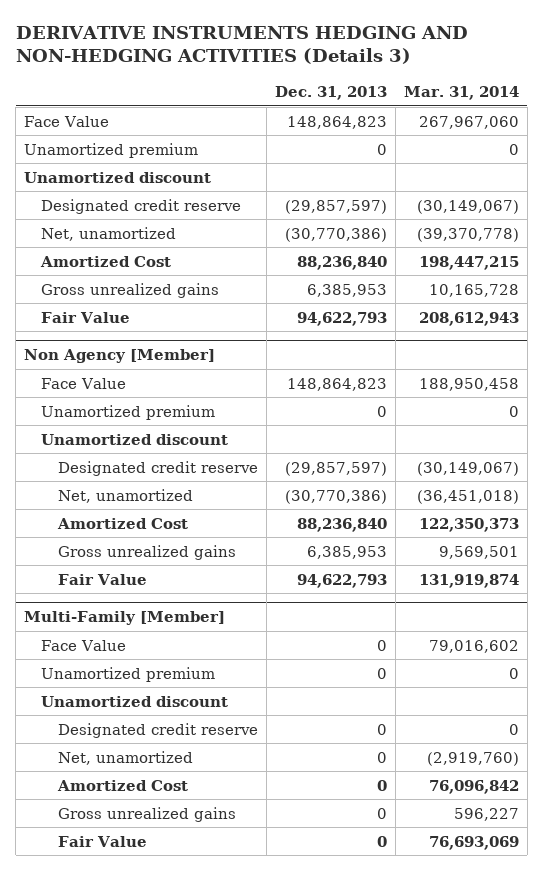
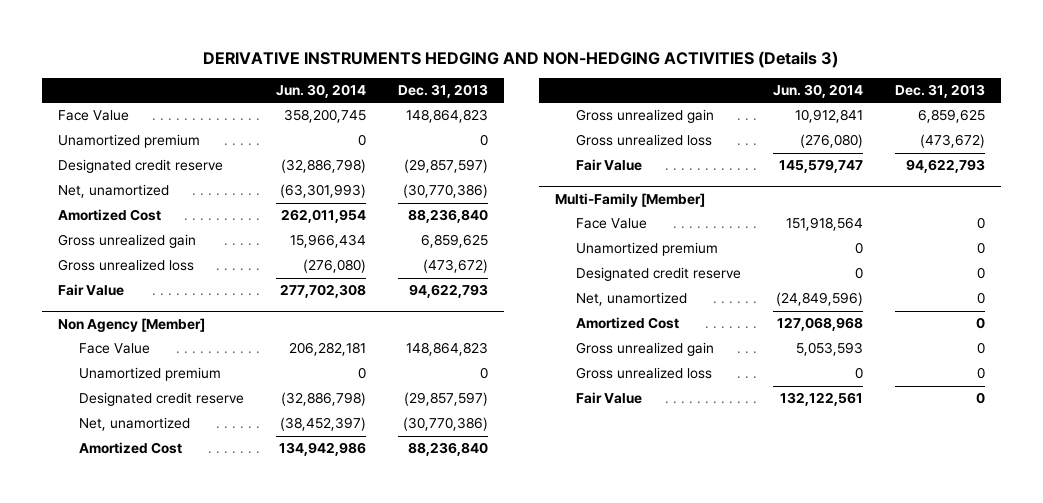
- | Dec. 31, 2013 | Mar. 31, 2014
+ | Jun. 30, 2014 | Dec. 31, 2013
- Unamortized discount
- Gross unrealized gains | 6,385,953 | 10,165,728
+ Gross unrealized gain | 15,966,434 | 6,859,625
+ Gross unrealized loss | (276,080) | (473,672)
@ Non Agency [Member]
- Unamortized discount
- Gross unrealized gains | 6,385,953 | 9,569,501
+ Gross unrealized gain | 10,912,841 | 6,859,625
+ Gross unrealized loss | (276,080) | (473,672)
@ Multi-Family [Member]
- Unamortized discount
- Gross unrealized gains | 0 | 596,227
+ Gross unrealized gain | 5,053,593 | 0
+ Gross unrealized loss | 0 | 0

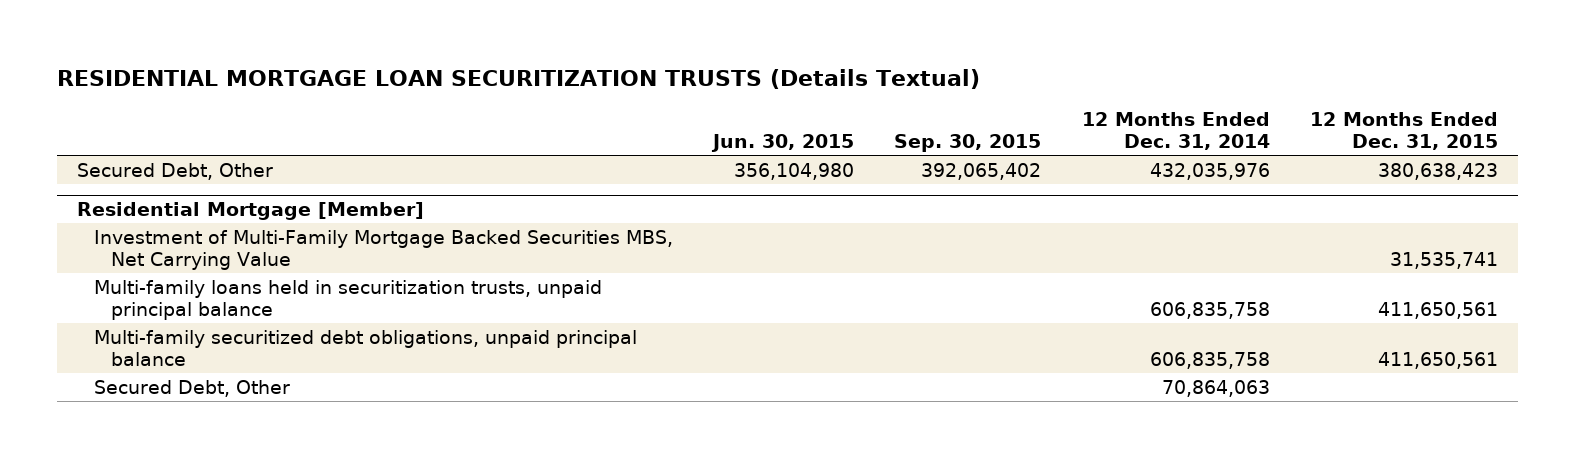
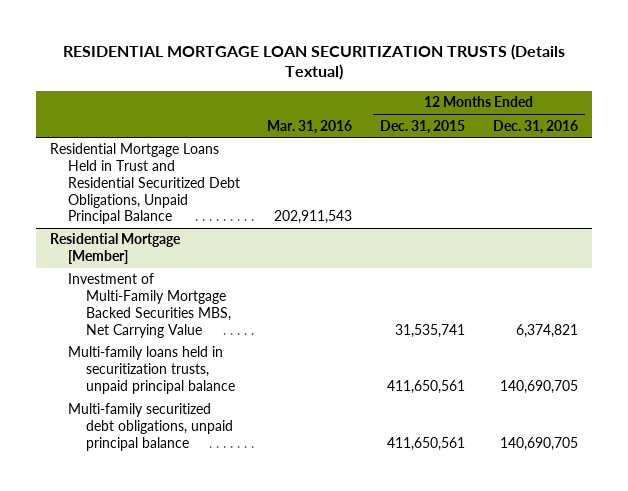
- | Jun. 30, 2015 | Sep. 30, 2015 | 12 Months Ended Dec. 31, 2014 | 12 Months Ended Dec. 31, 2015
+ | Mar. 31, 2016 | 12 Months Ended Dec. 31, 2015 | 12 Months Ended Dec. 31, 2016
- Secured Debt, Other | 356,104,980 | 392,065,402 | 432,035,976 | 380,638,423
+ Residential Mortgage Loans Held in Trust and Residential Securitized Debt Obligations, Unpaid Principal Balance | 202,911,543 | |
@ Residential Mortgage [Member]
- Secured Debt, Other | | | 70,864,063 |

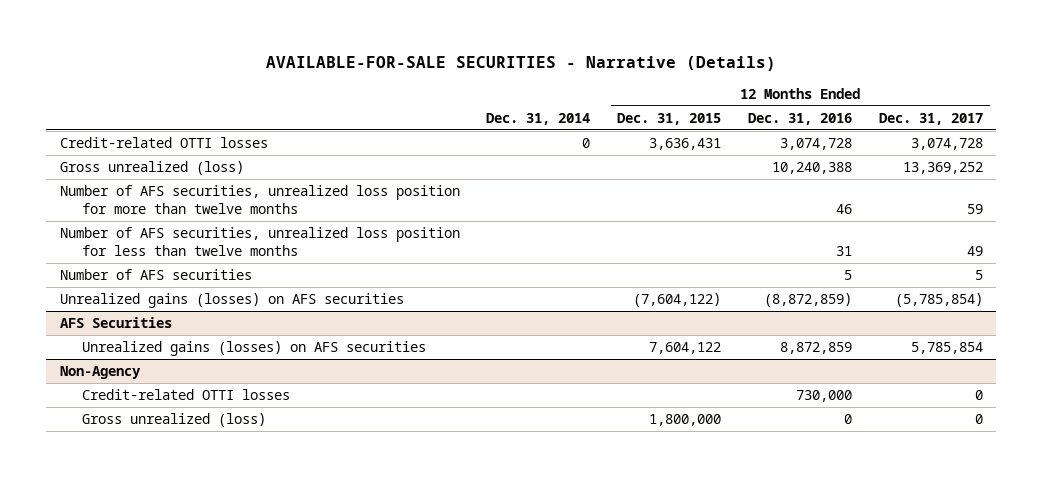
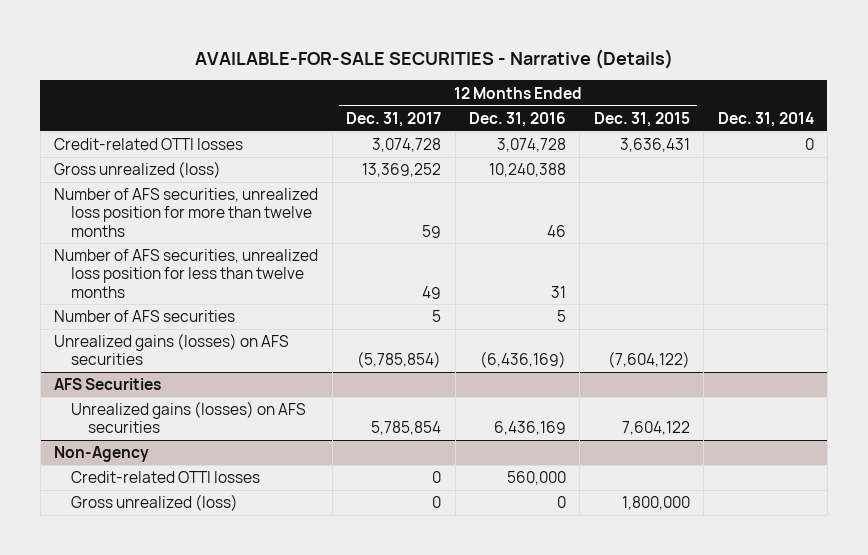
- | Dec. 31, 2014 | 12 Months Ended Dec. 31, 2015 | 12 Months Ended Dec. 31, 2016 | 12 Months Ended Dec. 31, 2017
+ | 12 Months Ended Dec. 31, 2017 | 12 Months Ended Dec. 31, 2016 | 12 Months Ended Dec. 31, 2015 | Dec. 31, 2014
- Unrealized gains (losses) on AFS securities | | (7,604,122) | (8,872,859) | (5,785,854)
+ Unrealized gains (losses) on AFS securities | (5,785,854) | (6,436,169) | (7,604,122) |
@ AFS Securities
- Unrealized gains (losses) on AFS securities | | 7,604,122 | 8,872,859 | 5,785,854
+ Unrealized gains (losses) on AFS securities | 5,785,854 | 6,436,169 | 7,604,122 |
@ Non-Agency
- Credit-related OTTI losses | | | 730,000 | 0
+ Credit-related OTTI losses | 0 | 560,000 | |

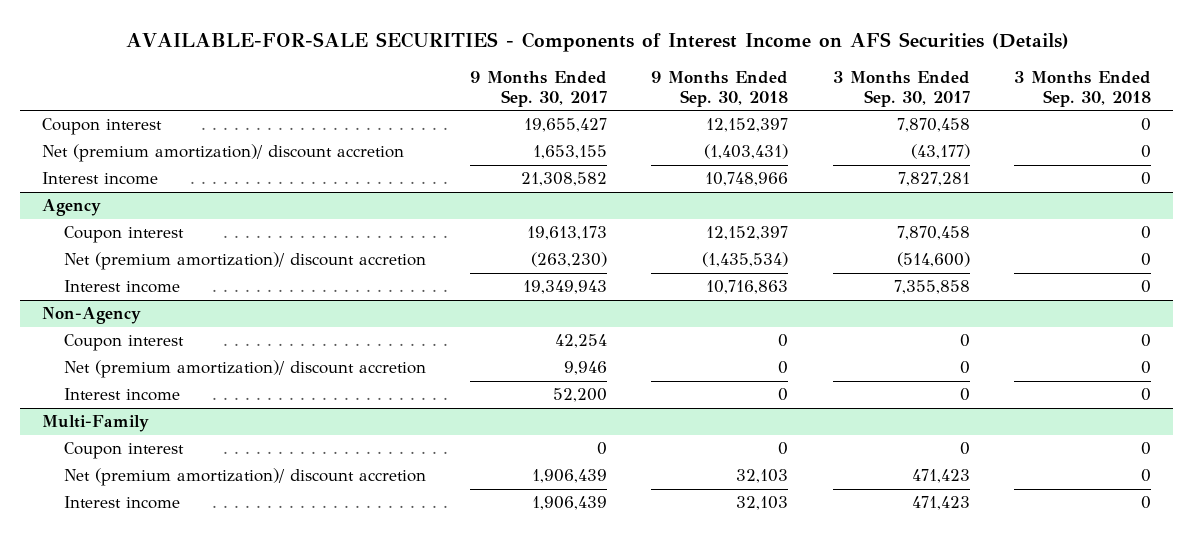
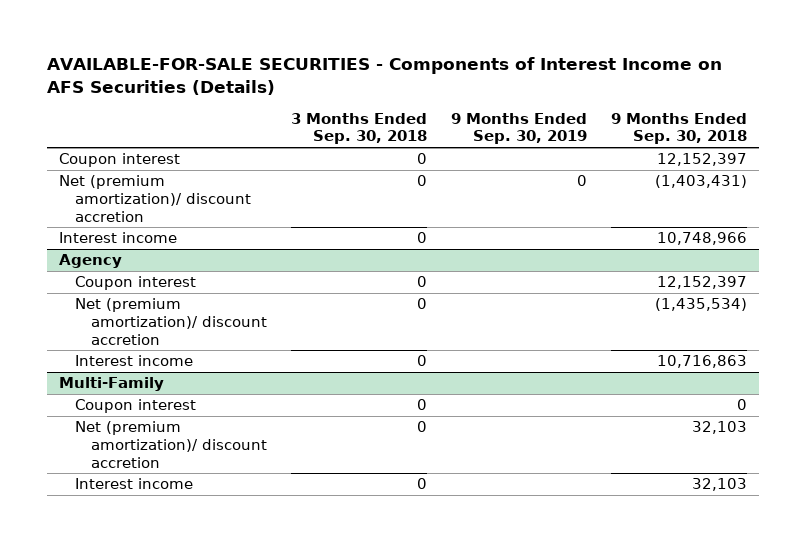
- | 9 Months Ended Sep. 30, 2017 | 9 Months Ended Sep. 30, 2018 | 3 Months Ended Sep. 30, 2017 | 3 Months Ended Sep. 30, 2018
+ | 3 Months Ended Sep. 30, 2018 | 9 Months Ended Sep. 30, 2019 | 9 Months Ended Sep. 30, 2018
- Non-Agency
- Coupon interest | 42,254 | 0 | 0 | 0
- Net (premium amortization)/ discount accretion | 9,946 | 0 | 0 | 0
- Interest income | 52,200 | 0 | 0 | 0

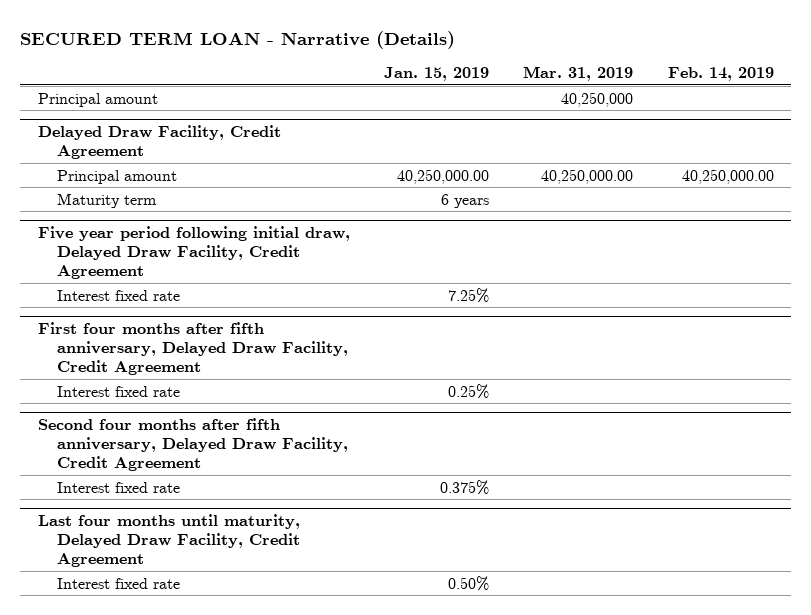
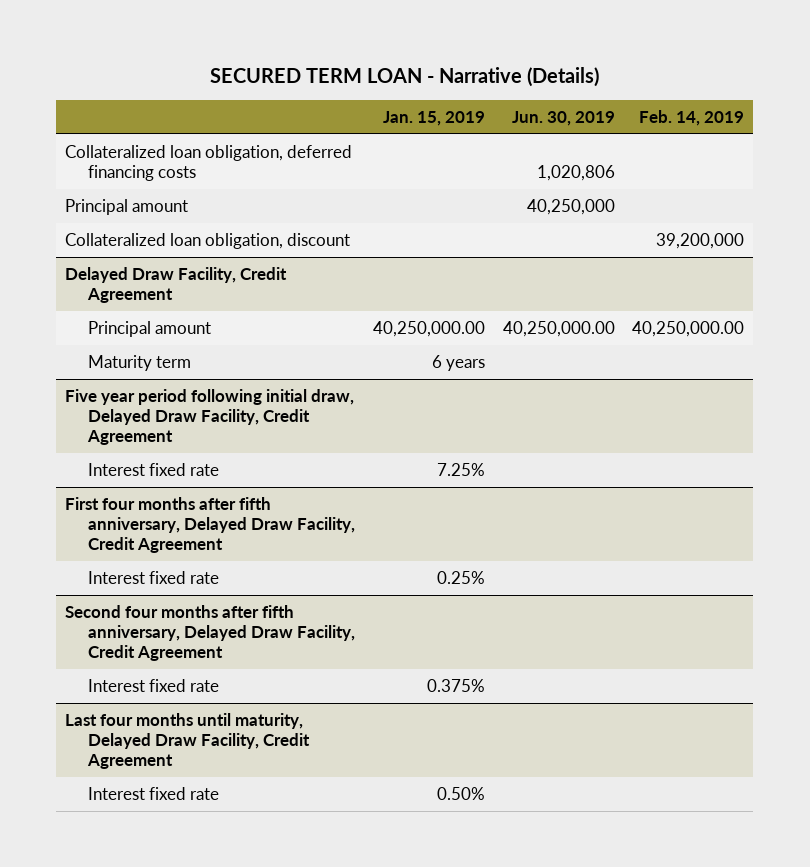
- | Jan. 15, 2019 | Mar. 31, 2019 | Feb. 14, 2019
+ | Jan. 15, 2019 | Jun. 30, 2019 | Feb. 14, 2019
+ Collateralized loan obligation, deferred financing costs | | 1,020,806 |
+ Collateralized loan obligation, discount | | | 39,200,000

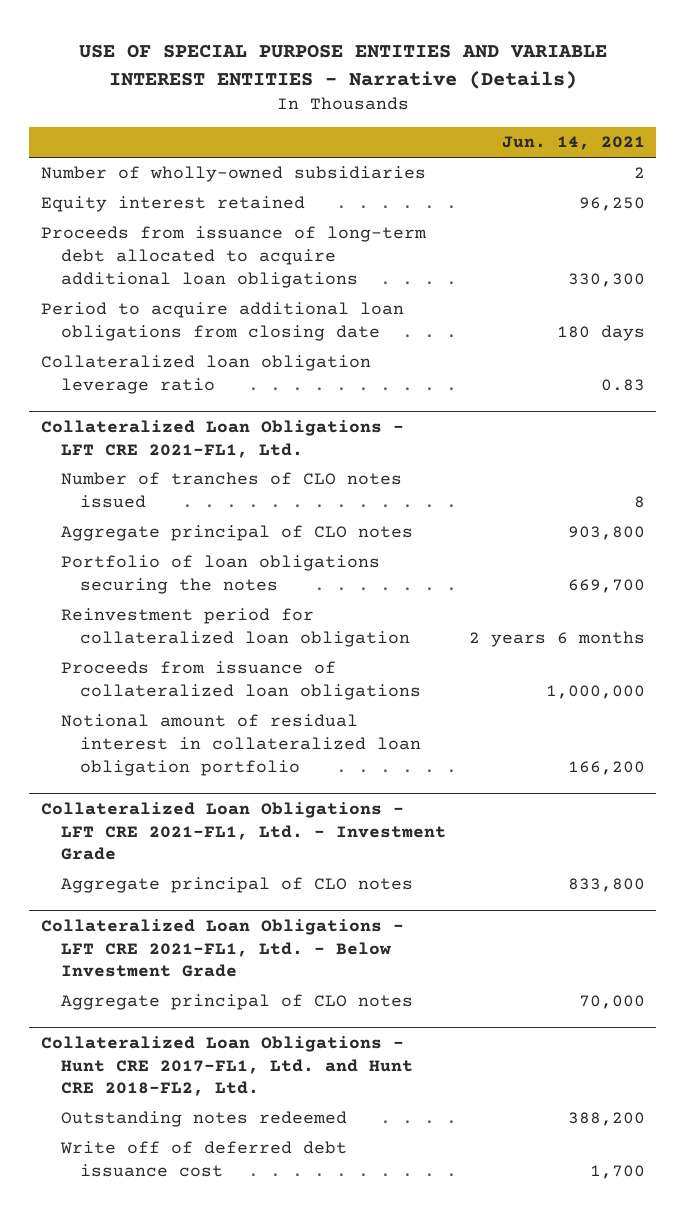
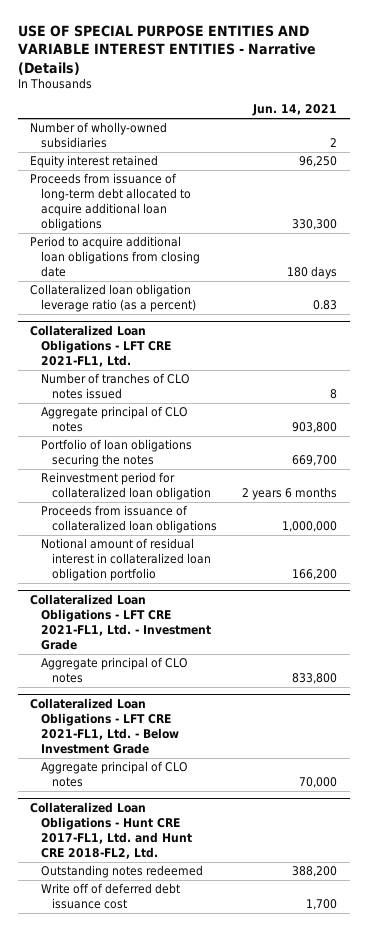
- Collateralized loan obligation leverage ratio | 0.83
+ Collateralized loan obligation leverage ratio (as a percent) | 0.83

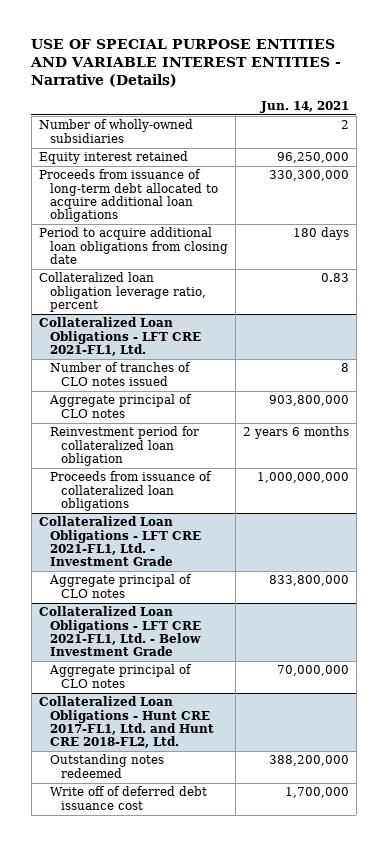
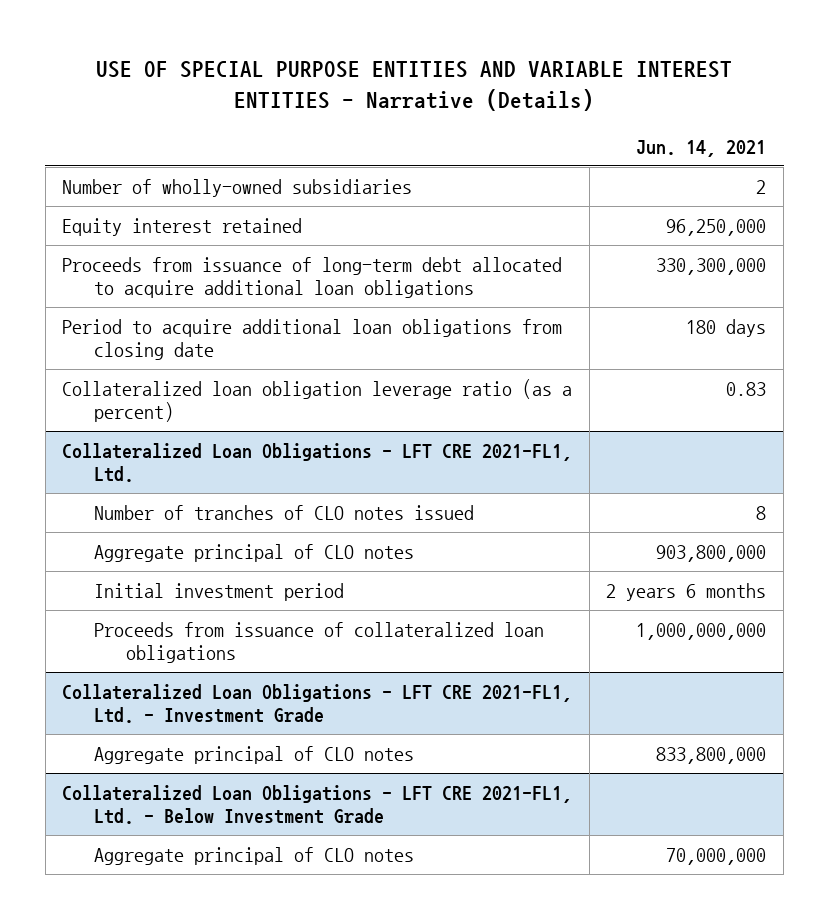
- Collateralized loan obligation leverage ratio, percent | 0.83
+ Collateralized loan obligation leverage ratio (as a percent) | 0.83
@ Collateralized Loan Obligations - LFT CRE 2021-FL1, Ltd.
- Reinvestment period for collateralized loan obligation | 2 years 6 months
+ Initial investment period | 2 years 6 months
- Collateralized Loan Obligations - Hunt CRE 2017-FL1, Ltd. and Hunt CRE 2018-FL2, Ltd.
- Outstanding notes redeemed | 388,200,000
- Write off of deferred debt issuance cost | 1,700,000

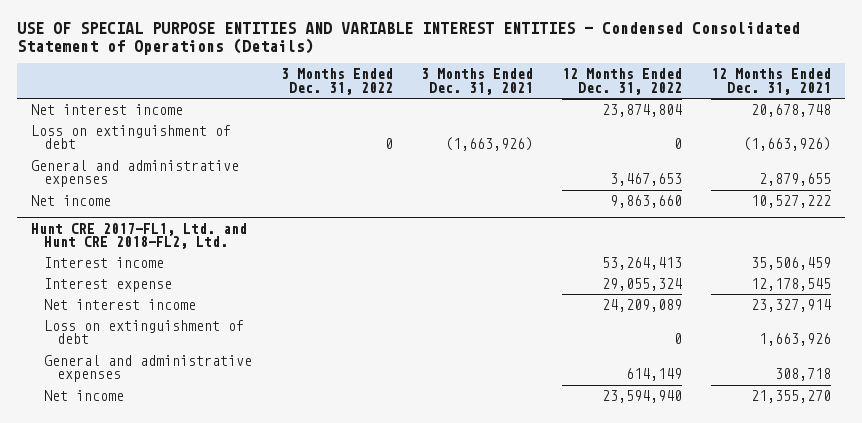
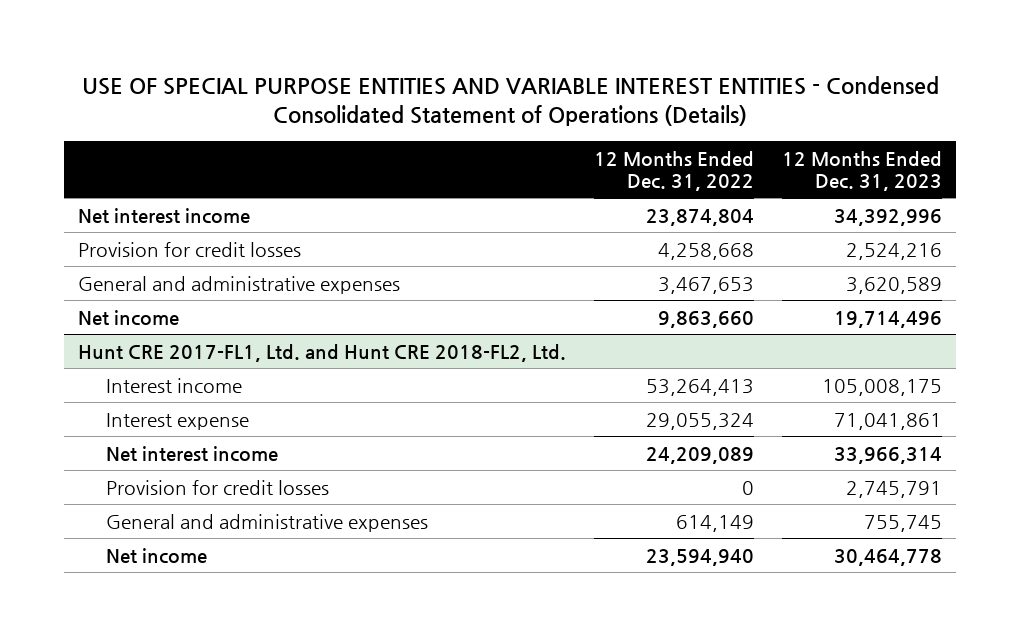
- | 3 Months Ended Dec. 31, 2022 | 3 Months Ended Dec. 31, 2021 | 12 Months Ended Dec. 31, 2022 | 12 Months Ended Dec. 31, 2021
+ | 12 Months Ended Dec. 31, 2022 | 12 Months Ended Dec. 31, 2023
- Loss on extinguishment of debt | 0 | (1,663,926) | 0 | (1,663,926)
+ Provision for credit losses | 4,258,668 | 2,524,216
@ Hunt CRE 2017-FL1, Ltd. and Hunt CRE 2018-FL2, Ltd.
- Loss on extinguishment of debt | | | 0 | 1,663,926
+ Provision for credit losses | 0 | 2,745,791

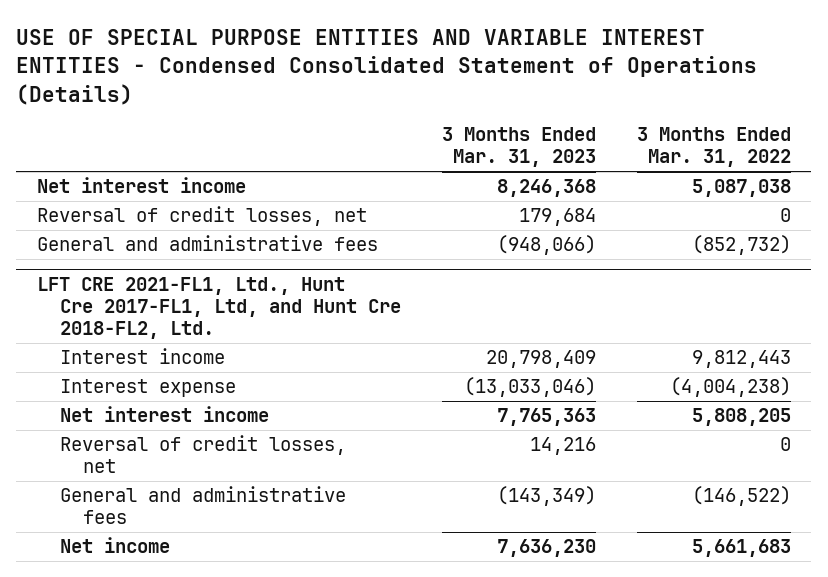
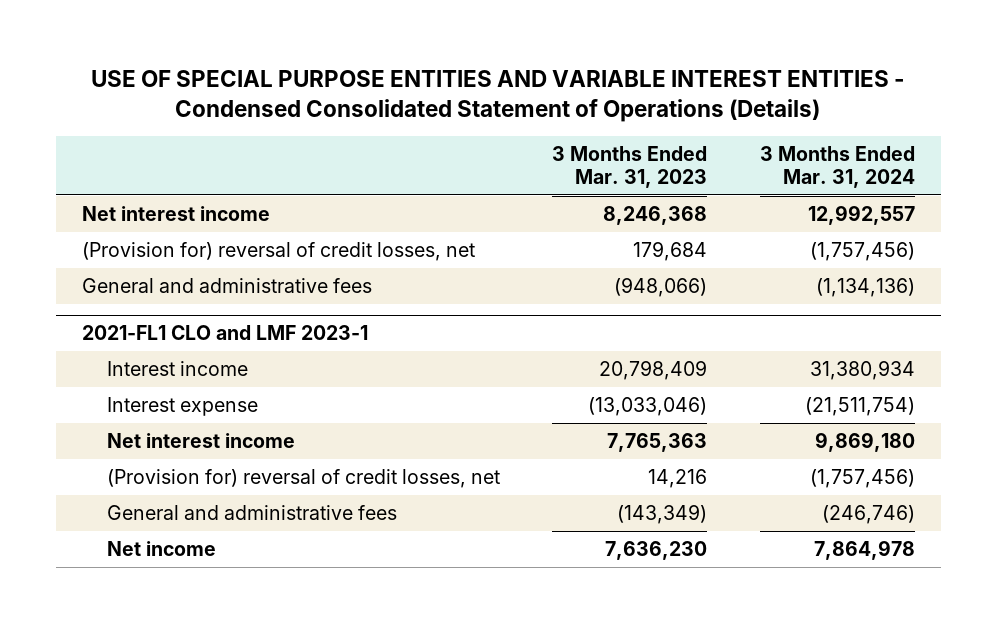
- | 3 Months Ended Mar. 31, 2023 | 3 Months Ended Mar. 31, 2022
+ | 3 Months Ended Mar. 31, 2023 | 3 Months Ended Mar. 31, 2024
- Reversal of credit losses, net | 179,684 | 0
+ (Provision for) reversal of credit losses, net | 179,684 | (1,757,456)
- LFT CRE 2021-FL1, Ltd., Hunt Cre 2017-FL1, Ltd, and Hunt Cre 2018-FL2, Ltd.
+ 2021-FL1 CLO and LMF 2023-1
- Reversal of credit losses, net | 14,216 | 0
+ (Provision for) reversal of credit losses, net | 14,216 | (1,757,456)

